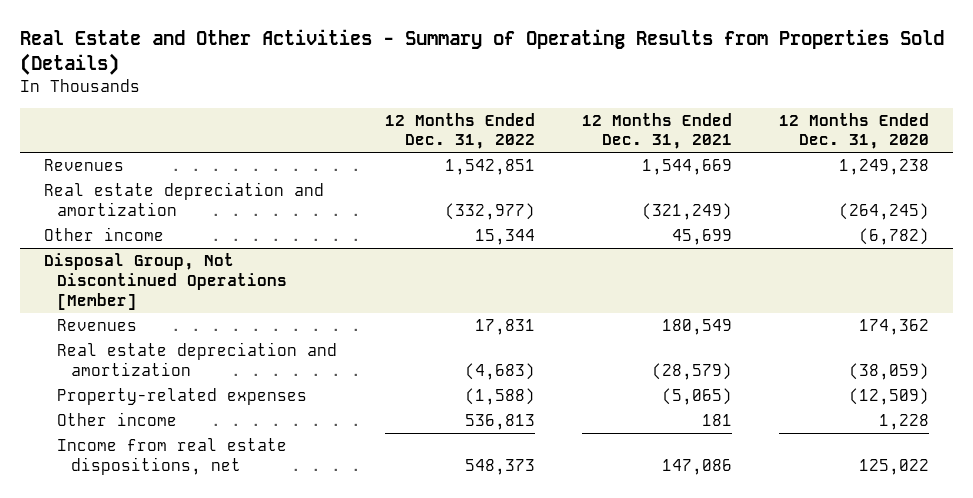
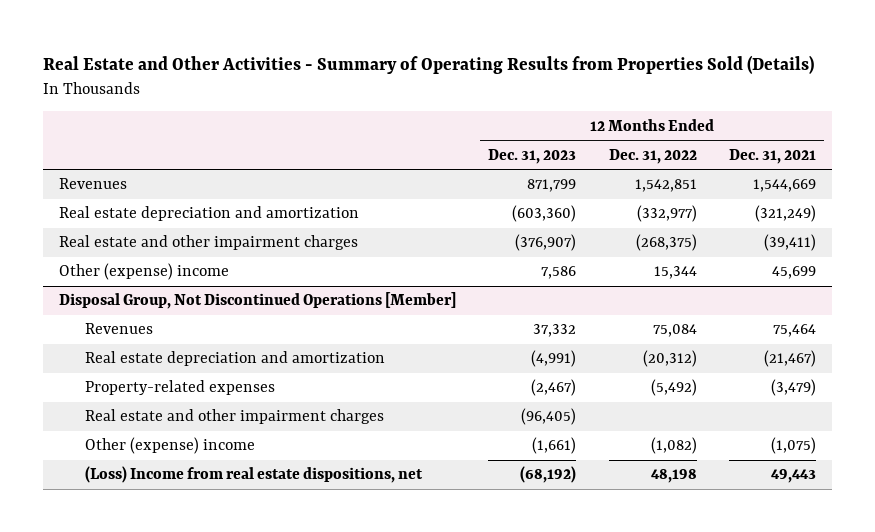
- | 12 Months Ended Dec. 31, 2022 | 12 Months Ended Dec. 31, 2021 | 12 Months Ended Dec. 31, 2020
+ | 12 Months Ended Dec. 31, 2023 | 12 Months Ended Dec. 31, 2022 | 12 Months Ended Dec. 31, 2021
- Other income | 15,344 | 45,699 | (6,782)
+ Real estate and other impairment charges | (376,907) | (268,375) | (39,411)
+ Other (expense) income | 7,586 | 15,344 | 45,699
@ Disposal Group, Not Discontinued Operations [Member]
- Revenues | 17,831 | 180,549 | 174,362
- Real estate depreciation and amortization | (4,683) | (28,579) | (38,059)
- Property-related expenses | (1,588) | (5,065) | (12,509)
- Other income | 536,813 | 181 | 1,228
- Income from real estate dispositions, net | 548,373 | 147,086 | 125,022
+ Revenues | 37,332 | 75,084 | 75,464
+ Real estate depreciation and amortization | (4,991) | (20,312) | (21,467)
+ Property-related expenses | (2,467) | (5,492) | (3,479)
+ Real estate and other impairment charges | (96,405) | |
+ Other (expense) income | (1,661) | (1,082) | (1,075)
+ (Loss) Income from real estate dispositions, net | (68,192) | 48,198 | 49,443

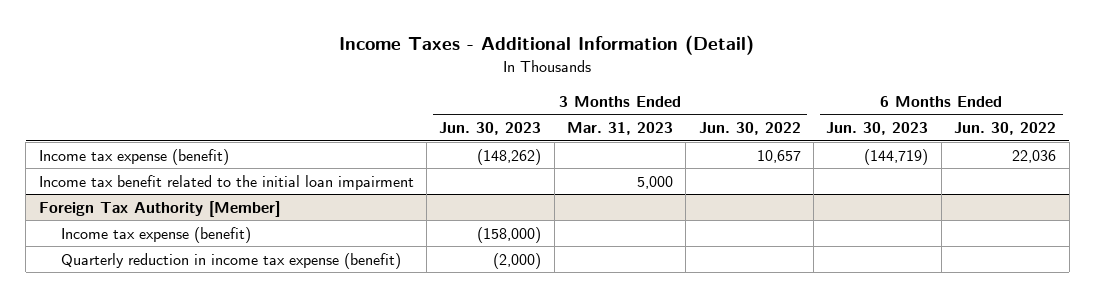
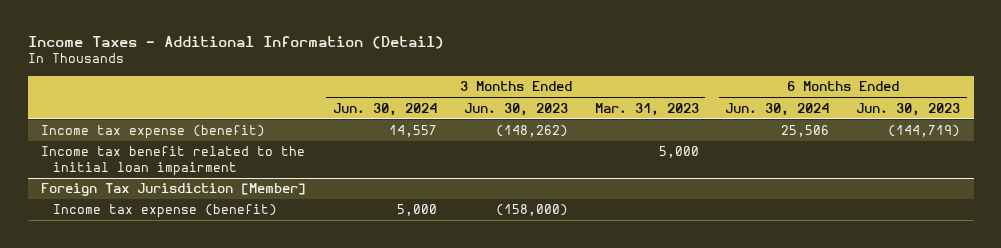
- | 3 Months Ended Jun. 30, 2023 | 3 Months Ended Mar. 31, 2023 | 3 Months Ended Jun. 30, 2022 | 6 Months Ended Jun. 30, 2023 | 6 Months Ended Jun. 30, 2022
+ | 3 Months Ended Jun. 30, 2024 | 3 Months Ended Jun. 30, 2023 | 3 Months Ended Mar. 31, 2023 | 6 Months Ended Jun. 30, 2024 | 6 Months Ended Jun. 30, 2023
- Foreign Tax Authority [Member]
+ Foreign Tax Jurisdiction [Member]
- Quarterly reduction in income tax expense (benefit) | (2,000) | | | |

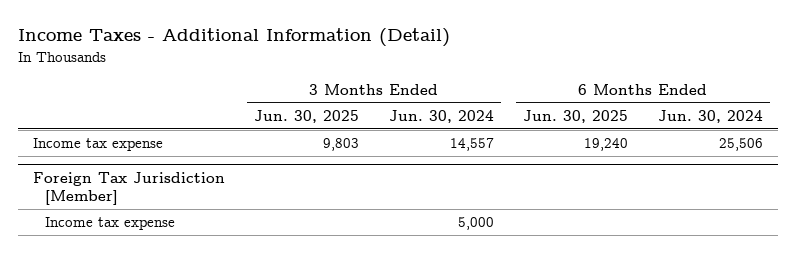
- | 3 Months Ended Jun. 30, 2024 | 3 Months Ended Jun. 30, 2023 | 3 Months Ended Mar. 31, 2023 | 6 Months Ended Jun. 30, 2024 | 6 Months Ended Jun. 30, 2023
+ | 3 Months Ended Jun. 30, 2025 | 3 Months Ended Jun. 30, 2024 | 6 Months Ended Jun. 30, 2025 | 6 Months Ended Jun. 30, 2024
- Income tax expense (benefit) | 14,557 | (148,262) | | 25,506 | (144,719)
- Income tax benefit related to the initial loan impairment | | | 5,000 | |
+ Income tax expense | 9,803 | 14,557 | 19,240 | 25,506
@ Foreign Tax Jurisdiction [Member]
- Income tax expense (benefit) | 5,000 | (158,000) | | |
+ Income tax expense | | 5,000 | |

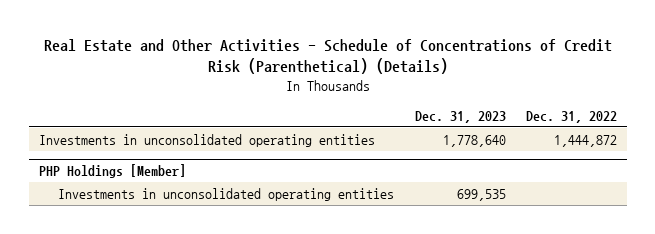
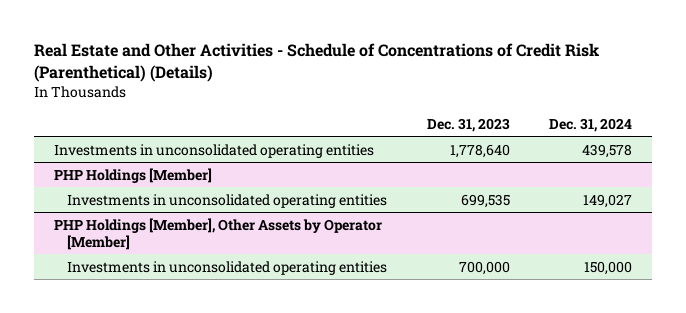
- | Dec. 31, 2023 | Dec. 31, 2022
+ | Dec. 31, 2023 | Dec. 31, 2024
+ PHP Holdings [Member], Other Assets by Operator [Member]
+ Investments in unconsolidated operating entities | 700,000 | 150,000

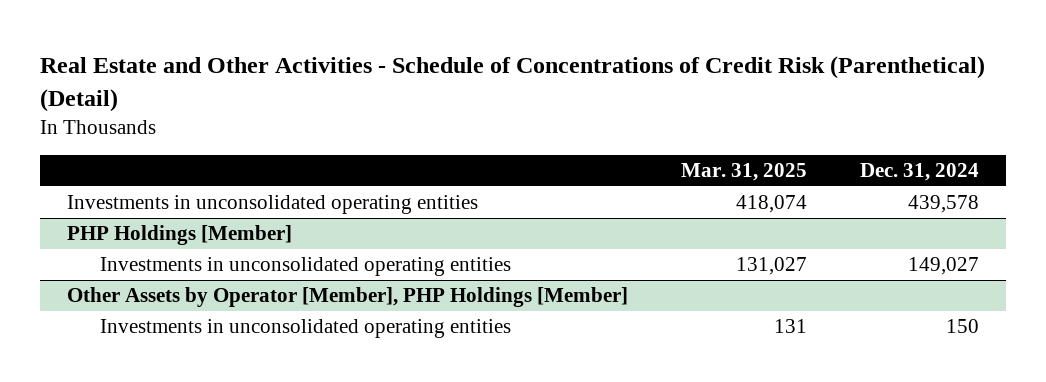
- Real Estate and Other Activities - Schedule of Concentrations of Credit Risk (Parenthetical) (Details)
+ Real Estate and Other Activities - Schedule of Concentrations of Credit Risk (Parenthetical) (Detail)
- | Dec. 31, 2023 | Dec. 31, 2024
+ | Mar. 31, 2025 | Dec. 31, 2024
- PHP Holdings [Member], Other Assets by Operator [Member]
- Investments in unconsolidated operating entities | 700,000 | 150,000
+ Other Assets by Operator [Member], PHP Holdings [Member]
+ Investments in unconsolidated operating entities | 131 | 150

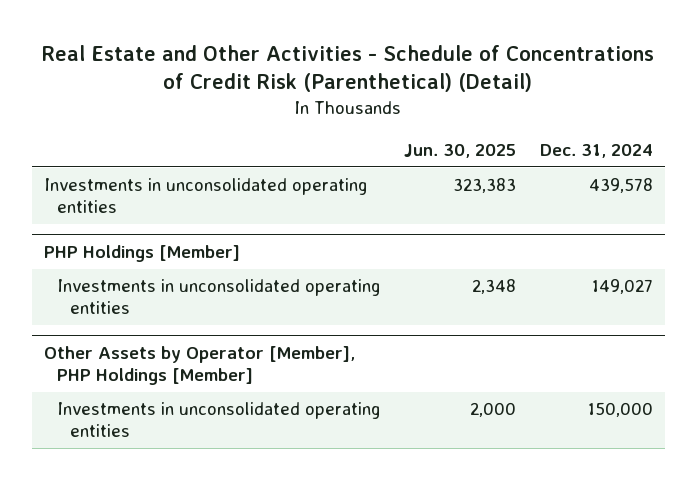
- | Mar. 31, 2025 | Dec. 31, 2024
+ | Jun. 30, 2025 | Dec. 31, 2024
@ Other Assets by Operator [Member], PHP Holdings [Member]
- Investments in unconsolidated operating entities | 131 | 150
+ Investments in unconsolidated operating entities | 2,000 | 150,000

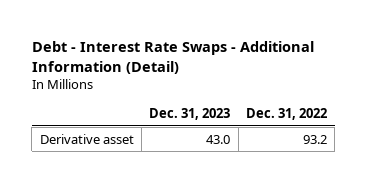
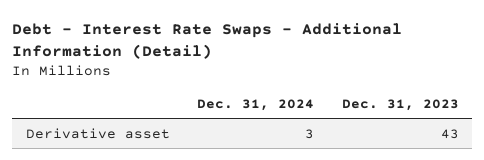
- | Dec. 31, 2023 | Dec. 31, 2022
+ | Dec. 31, 2024 | Dec. 31, 2023
- Derivative asset | 43.0 | 93.2
+ Derivative asset | 3 | 43

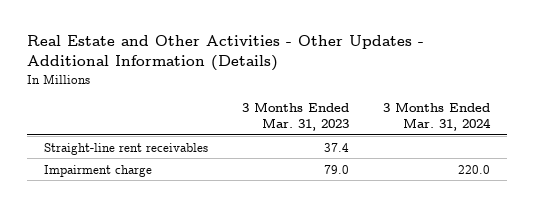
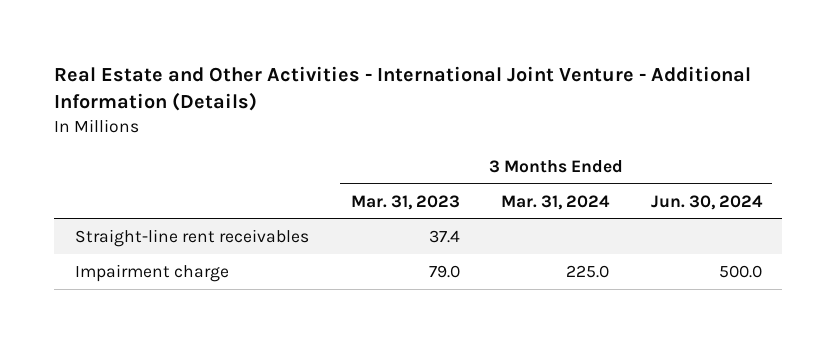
- Real Estate and Other Activities - Other Updates - Additional Information (Details)
+ Real Estate and Other Activities - International Joint Venture - Additional Information (Details)
- | 3 Months Ended Mar. 31, 2023 | 3 Months Ended Mar. 31, 2024
+ | 3 Months Ended Mar. 31, 2023 | 3 Months Ended Mar. 31, 2024 | 3 Months Ended Jun. 30, 2024
- Impairment charge | 79.0 | 220.0
+ Impairment charge | 79.0 | 225.0 | 500.0

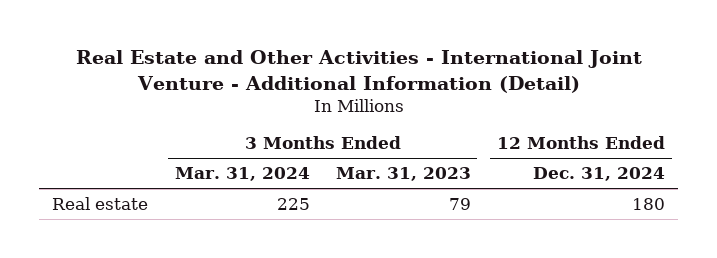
- Real Estate and Other Activities - International Joint Venture - Additional Information (Details)
+ Real Estate and Other Activities - International Joint Venture - Additional Information (Detail)
- | 3 Months Ended Mar. 31, 2023 | 3 Months Ended Mar. 31, 2024 | 3 Months Ended Jun. 30, 2024
+ | 3 Months Ended Mar. 31, 2024 | 3 Months Ended Mar. 31, 2023 | 12 Months Ended Dec. 31, 2024
- Straight-line rent receivables | 37.4 | |
- Impairment charge | 79.0 | 225.0 | 500.0
+ Real estate | 225 | 79 | 180

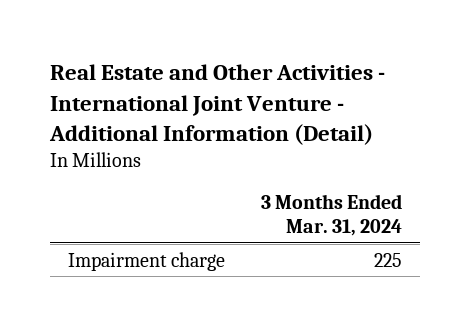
- | 3 Months Ended Mar. 31, 2024 | 3 Months Ended Mar. 31, 2023 | 12 Months Ended Dec. 31, 2024
+ | 3 Months Ended Mar. 31, 2024
- Real estate | 225 | 79 | 180
+ Impairment charge | 225

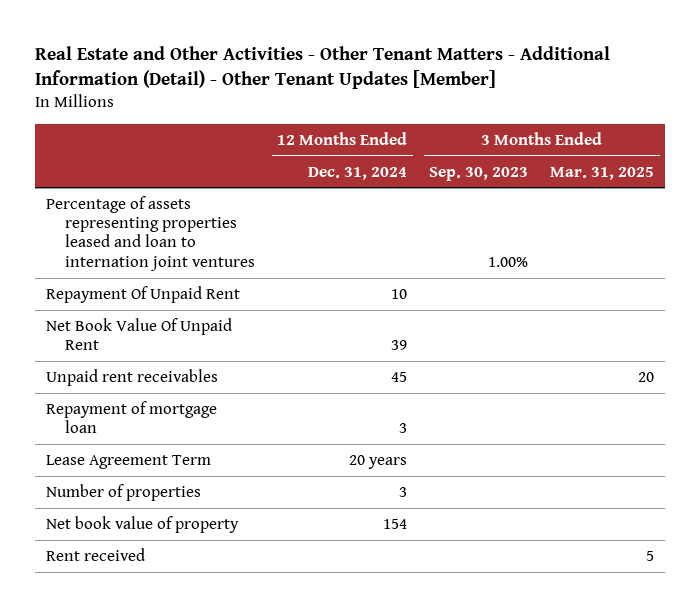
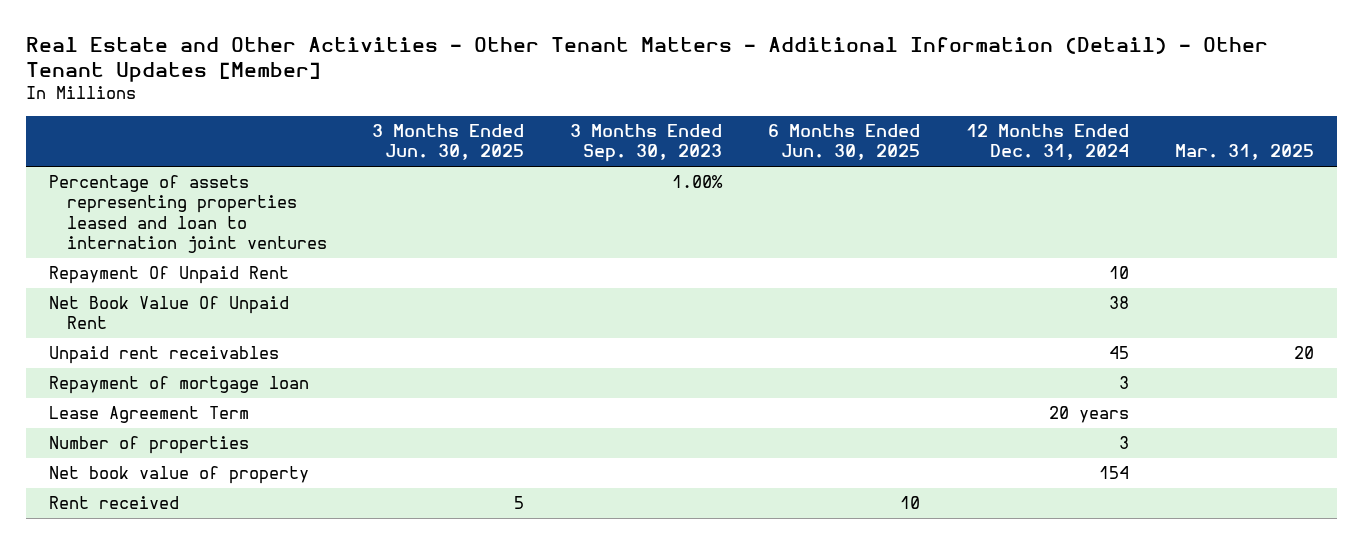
- | 12 Months Ended Dec. 31, 2024 | 3 Months Ended Sep. 30, 2023 | 3 Months Ended Mar. 31, 2025
+ | 3 Months Ended Jun. 30, 2025 | 3 Months Ended Sep. 30, 2023 | 6 Months Ended Jun. 30, 2025 | 12 Months Ended Dec. 31, 2024 | Mar. 31, 2025
- Net Book Value Of Unpaid Rent | 39 | |
+ Net Book Value Of Unpaid Rent | | | | 38 |

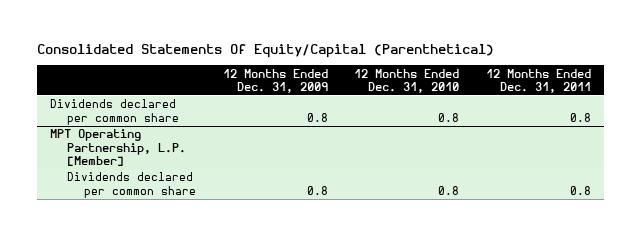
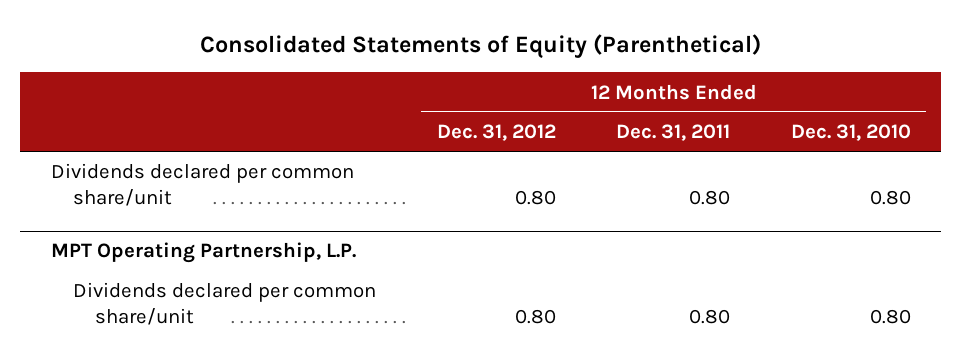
- Consolidated Statements Of Equity/Capital (Parenthetical)
+ Consolidated Statements of Equity (Parenthetical)
- | 12 Months Ended Dec. 31, 2009 | 12 Months Ended Dec. 31, 2010 | 12 Months Ended Dec. 31, 2011
+ | 12 Months Ended Dec. 31, 2012 | 12 Months Ended Dec. 31, 2011 | 12 Months Ended Dec. 31, 2010
- Dividends declared per common share | 0.8 | 0.8 | 0.8
- MPT Operating Partnership, L.P. [Member]
- Dividends declared per common share | 0.8 | 0.8 | 0.8
+ Dividends declared per common share/unit | 0.80 | 0.80 | 0.80
+ MPT Operating Partnership, L.P.
+ Dividends declared per common share/unit | 0.80 | 0.80 | 0.80

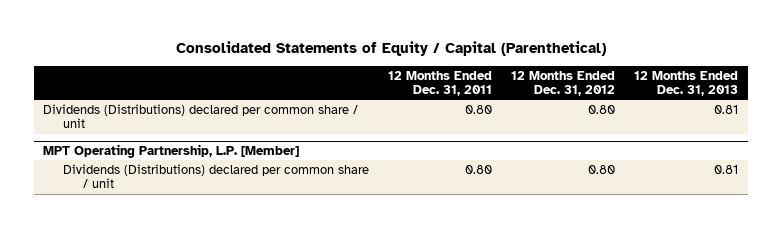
- Consolidated Statements of Equity (Parenthetical)
+ Consolidated Statements of Equity / Capital (Parenthetical)
- | 12 Months Ended Dec. 31, 2012 | 12 Months Ended Dec. 31, 2011 | 12 Months Ended Dec. 31, 2010
+ | 12 Months Ended Dec. 31, 2011 | 12 Months Ended Dec. 31, 2012 | 12 Months Ended Dec. 31, 2013
- Dividends declared per common share/unit | 0.80 | 0.80 | 0.80
- MPT Operating Partnership, L.P.
- Dividends declared per common share/unit | 0.80 | 0.80 | 0.80
+ Dividends (Distributions) declared per common share / unit | 0.80 | 0.80 | 0.81
+ MPT Operating Partnership, L.P. [Member]
+ Dividends (Distributions) declared per common share / unit | 0.80 | 0.80 | 0.81

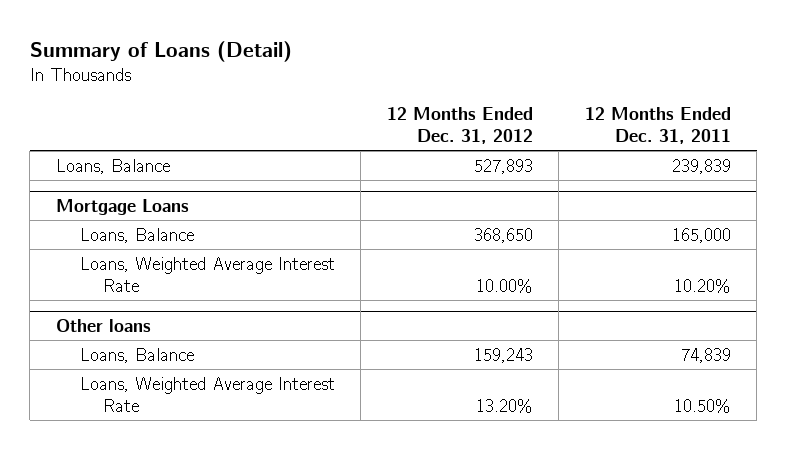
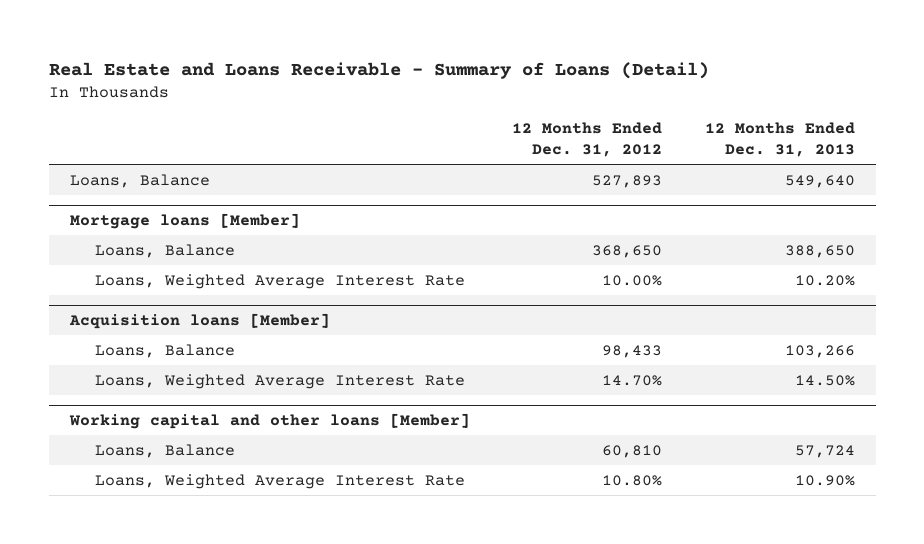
- Summary of Loans (Detail)
+ Real Estate and Loans Receivable - Summary of Loans (Detail)
- | 12 Months Ended Dec. 31, 2012 | 12 Months Ended Dec. 31, 2011
+ | 12 Months Ended Dec. 31, 2012 | 12 Months Ended Dec. 31, 2013
- Mortgage Loans
+ Mortgage loans [Member]
- Other loans
- Loans, Balance | 159,243 | 74,839
- Loans, Weighted Average Interest Rate | 13.20% | 10.50%
+ Acquisition loans [Member]
+ Loans, Balance | 98,433 | 103,266
+ Loans, Weighted Average Interest Rate | 14.70% | 14.50%
+ Working capital and other loans [Member]
+ Loans, Balance | 60,810 | 57,724
+ Loans, Weighted Average Interest Rate | 10.80% | 10.90%

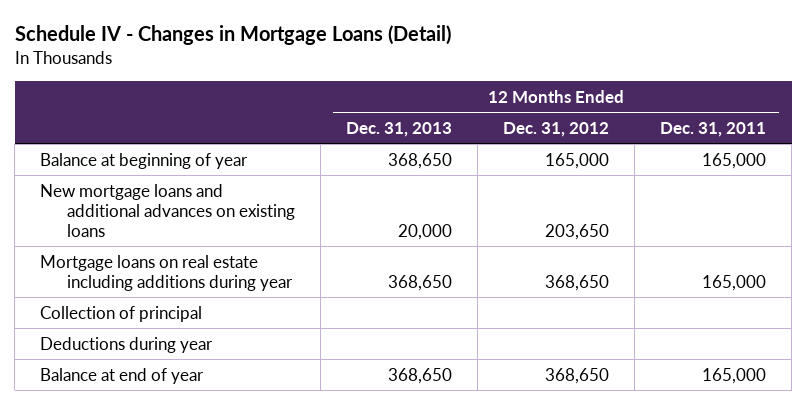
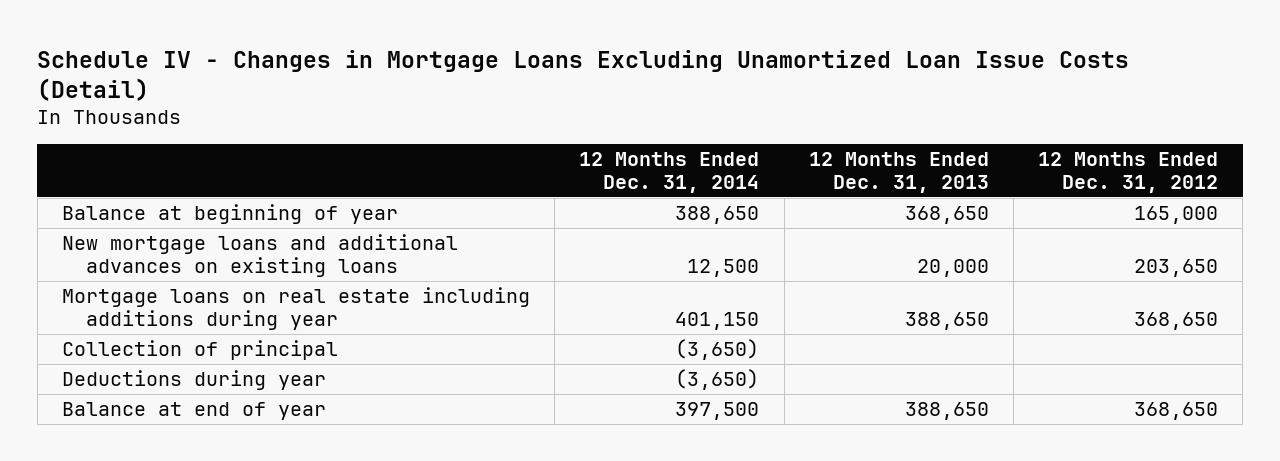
- Schedule IV - Changes in Mortgage Loans (Detail)
+ Schedule IV - Changes in Mortgage Loans Excluding Unamortized Loan Issue Costs (Detail)
- | 12 Months Ended Dec. 31, 2013 | 12 Months Ended Dec. 31, 2012 | 12 Months Ended Dec. 31, 2011
+ | 12 Months Ended Dec. 31, 2014 | 12 Months Ended Dec. 31, 2013 | 12 Months Ended Dec. 31, 2012
- Mortgage loans on real estate including additions during year | 368,650 | 368,650 | 165,000
+ Mortgage loans on real estate including additions during year | 401,150 | 388,650 | 368,650
- Balance at end of year | 368,650 | 368,650 | 165,000
+ Balance at end of year | 397,500 | 388,650 | 368,650

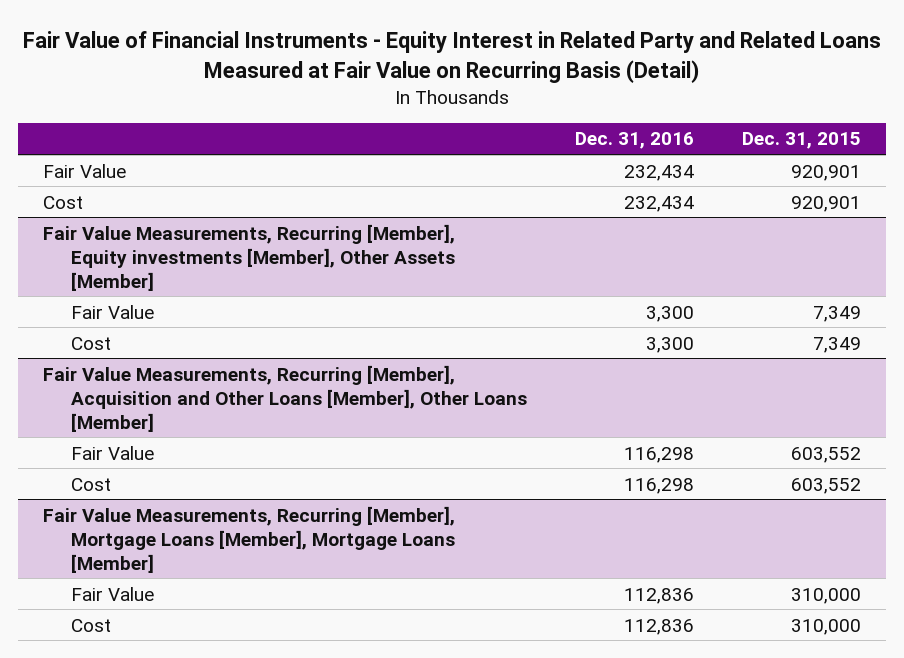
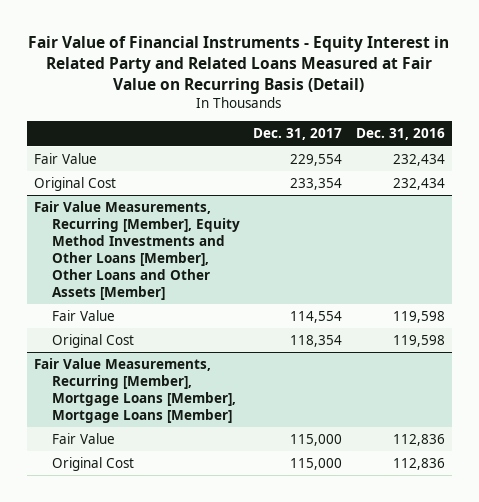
- | Dec. 31, 2016 | Dec. 31, 2015
+ | Dec. 31, 2017 | Dec. 31, 2016
- Cost | 232,434 | 920,901
- Fair Value Measurements, Recurring [Member], Equity investments [Member], Other Assets [Member]
- Fair Value | 3,300 | 7,349
- Cost | 3,300 | 7,349
- Fair Value Measurements, Recurring [Member], Acquisition and Other Loans [Member], Other Loans [Member]
- Fair Value | 116,298 | 603,552
- Cost | 116,298 | 603,552
+ Original Cost | 233,354 | 232,434
+ Fair Value Measurements, Recurring [Member], Equity Method Investments and Other Loans [Member], Other Loans and Other Assets [Member]
+ Fair Value | 114,554 | 119,598
+ Original Cost | 118,354 | 119,598
@ Fair Value Measurements, Recurring [Member], Mortgage Loans [Member], Mortgage Loans [Member]
- Cost | 112,836 | 310,000
+ Original Cost | 115,000 | 112,836

